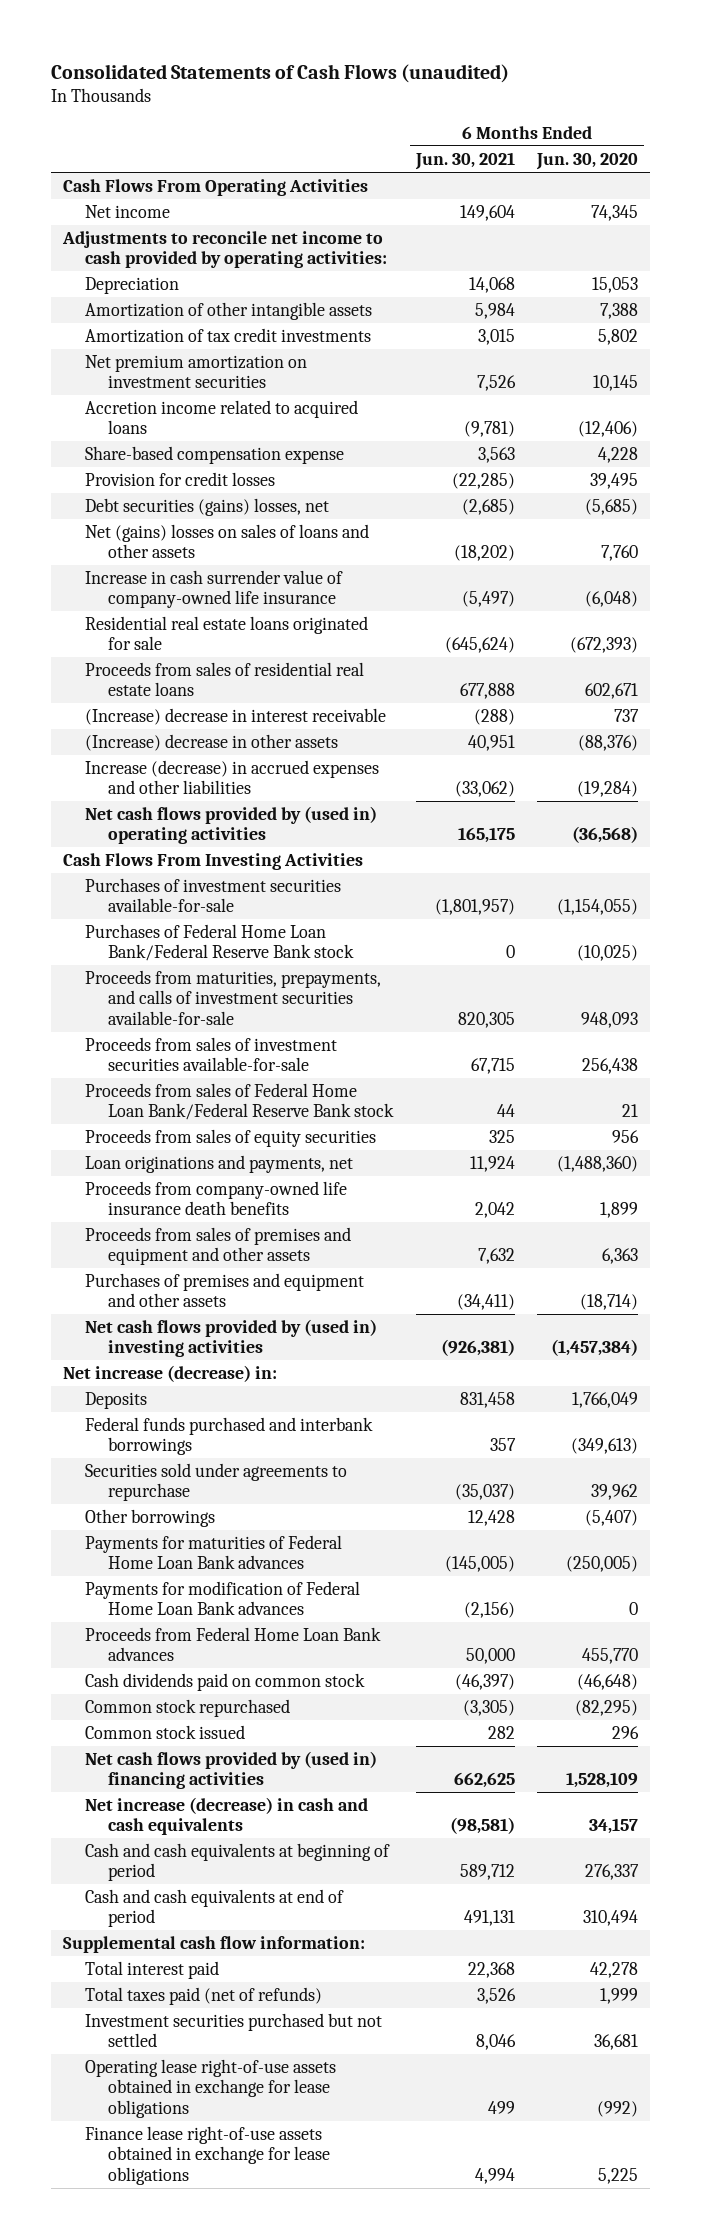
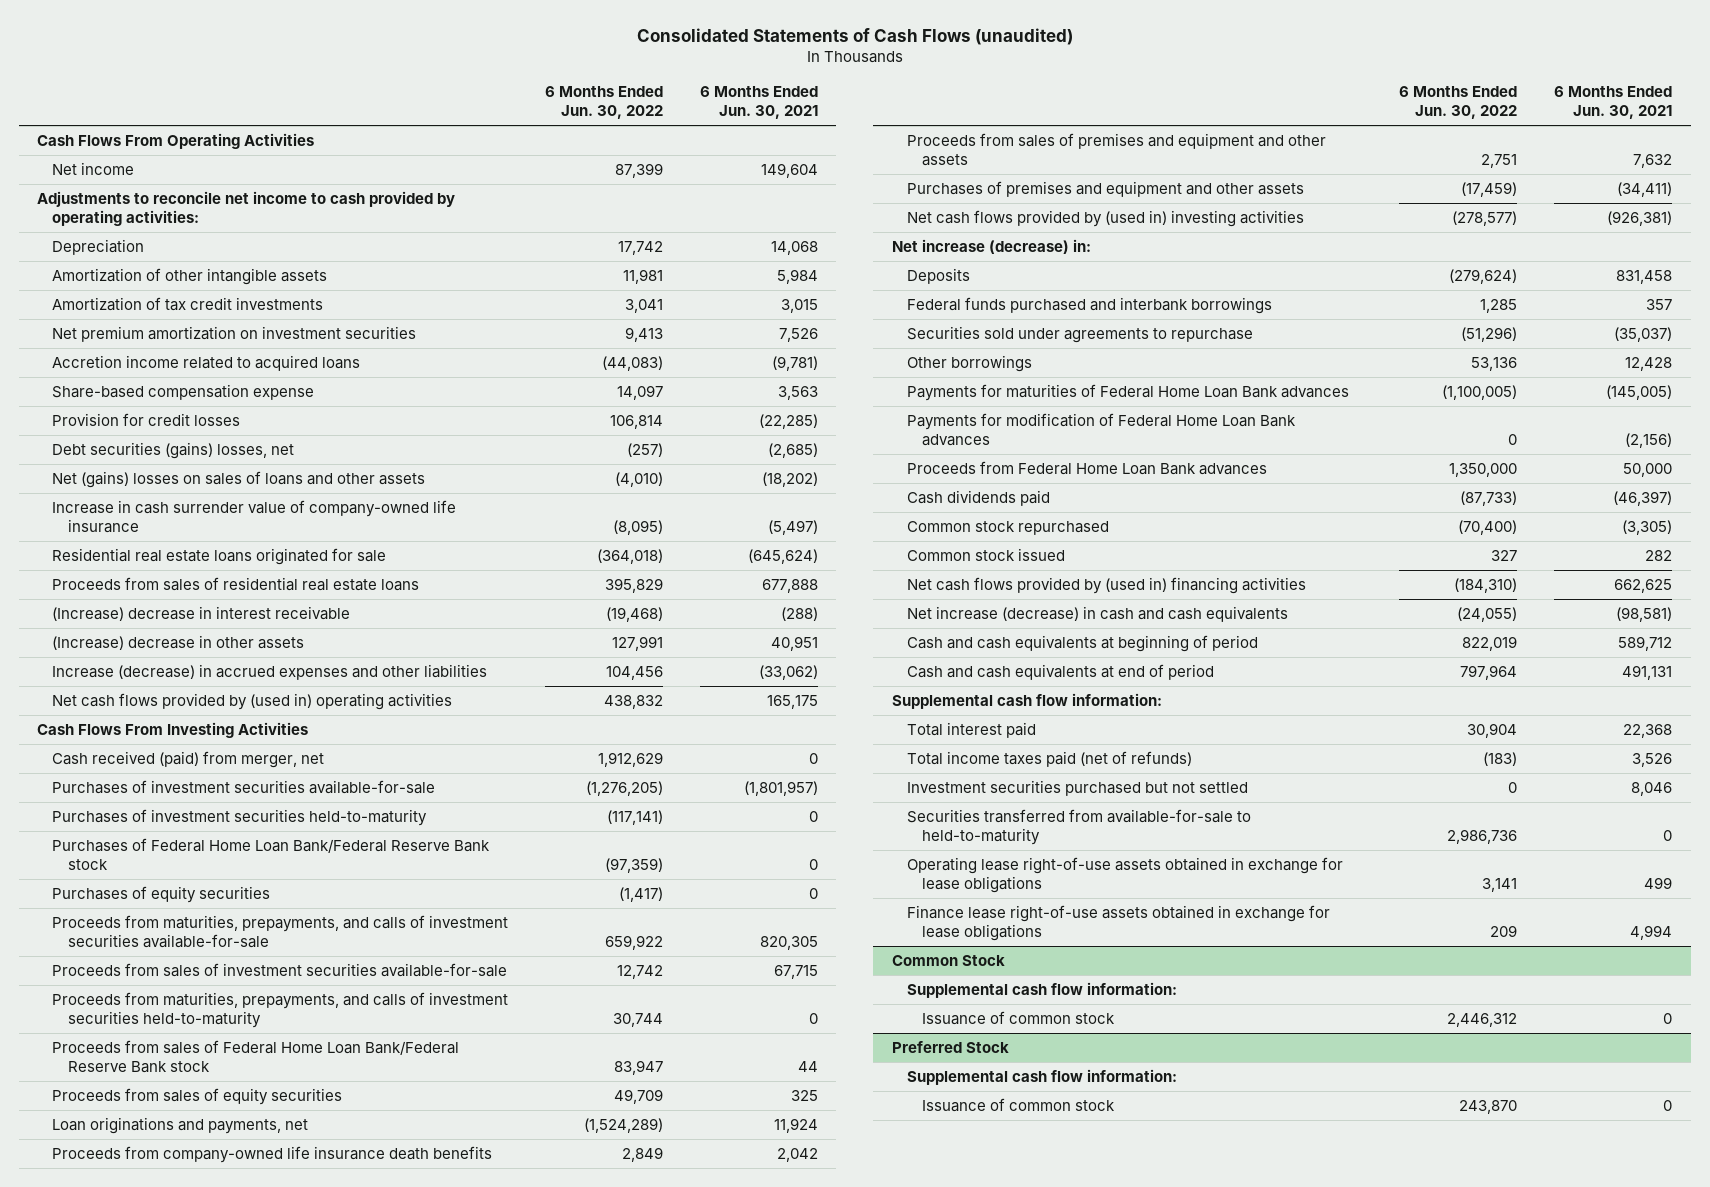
- | 6 Months Ended Jun. 30, 2021 | 6 Months Ended Jun. 30, 2020
+ | 6 Months Ended Jun. 30, 2022 | 6 Months Ended Jun. 30, 2021
+ Cash received (paid) from merger, net | 1,912,629 | 0
+ Purchases of investment securities held-to-maturity | (117,141) | 0
+ Purchases of equity securities | (1,417) | 0
+ Proceeds from maturities, prepayments, and calls of investment securities held-to-maturity | 30,744 | 0
- Cash dividends paid on common stock | (46,397) | (46,648)
+ Cash dividends paid | (87,733) | (46,397)
- Total taxes paid (net of refunds) | 3,526 | 1,999
+ Total income taxes paid (net of refunds) | (183) | 3,526
+ Securities transferred from available-for-sale to held-to-maturity | 2,986,736 | 0
+ Common Stock
+ Supplemental cash flow information:
+ Issuance of common stock | 2,446,312 | 0
+ Preferred Stock
+ Supplemental cash flow information:
+ Issuance of common stock | 243,870 | 0

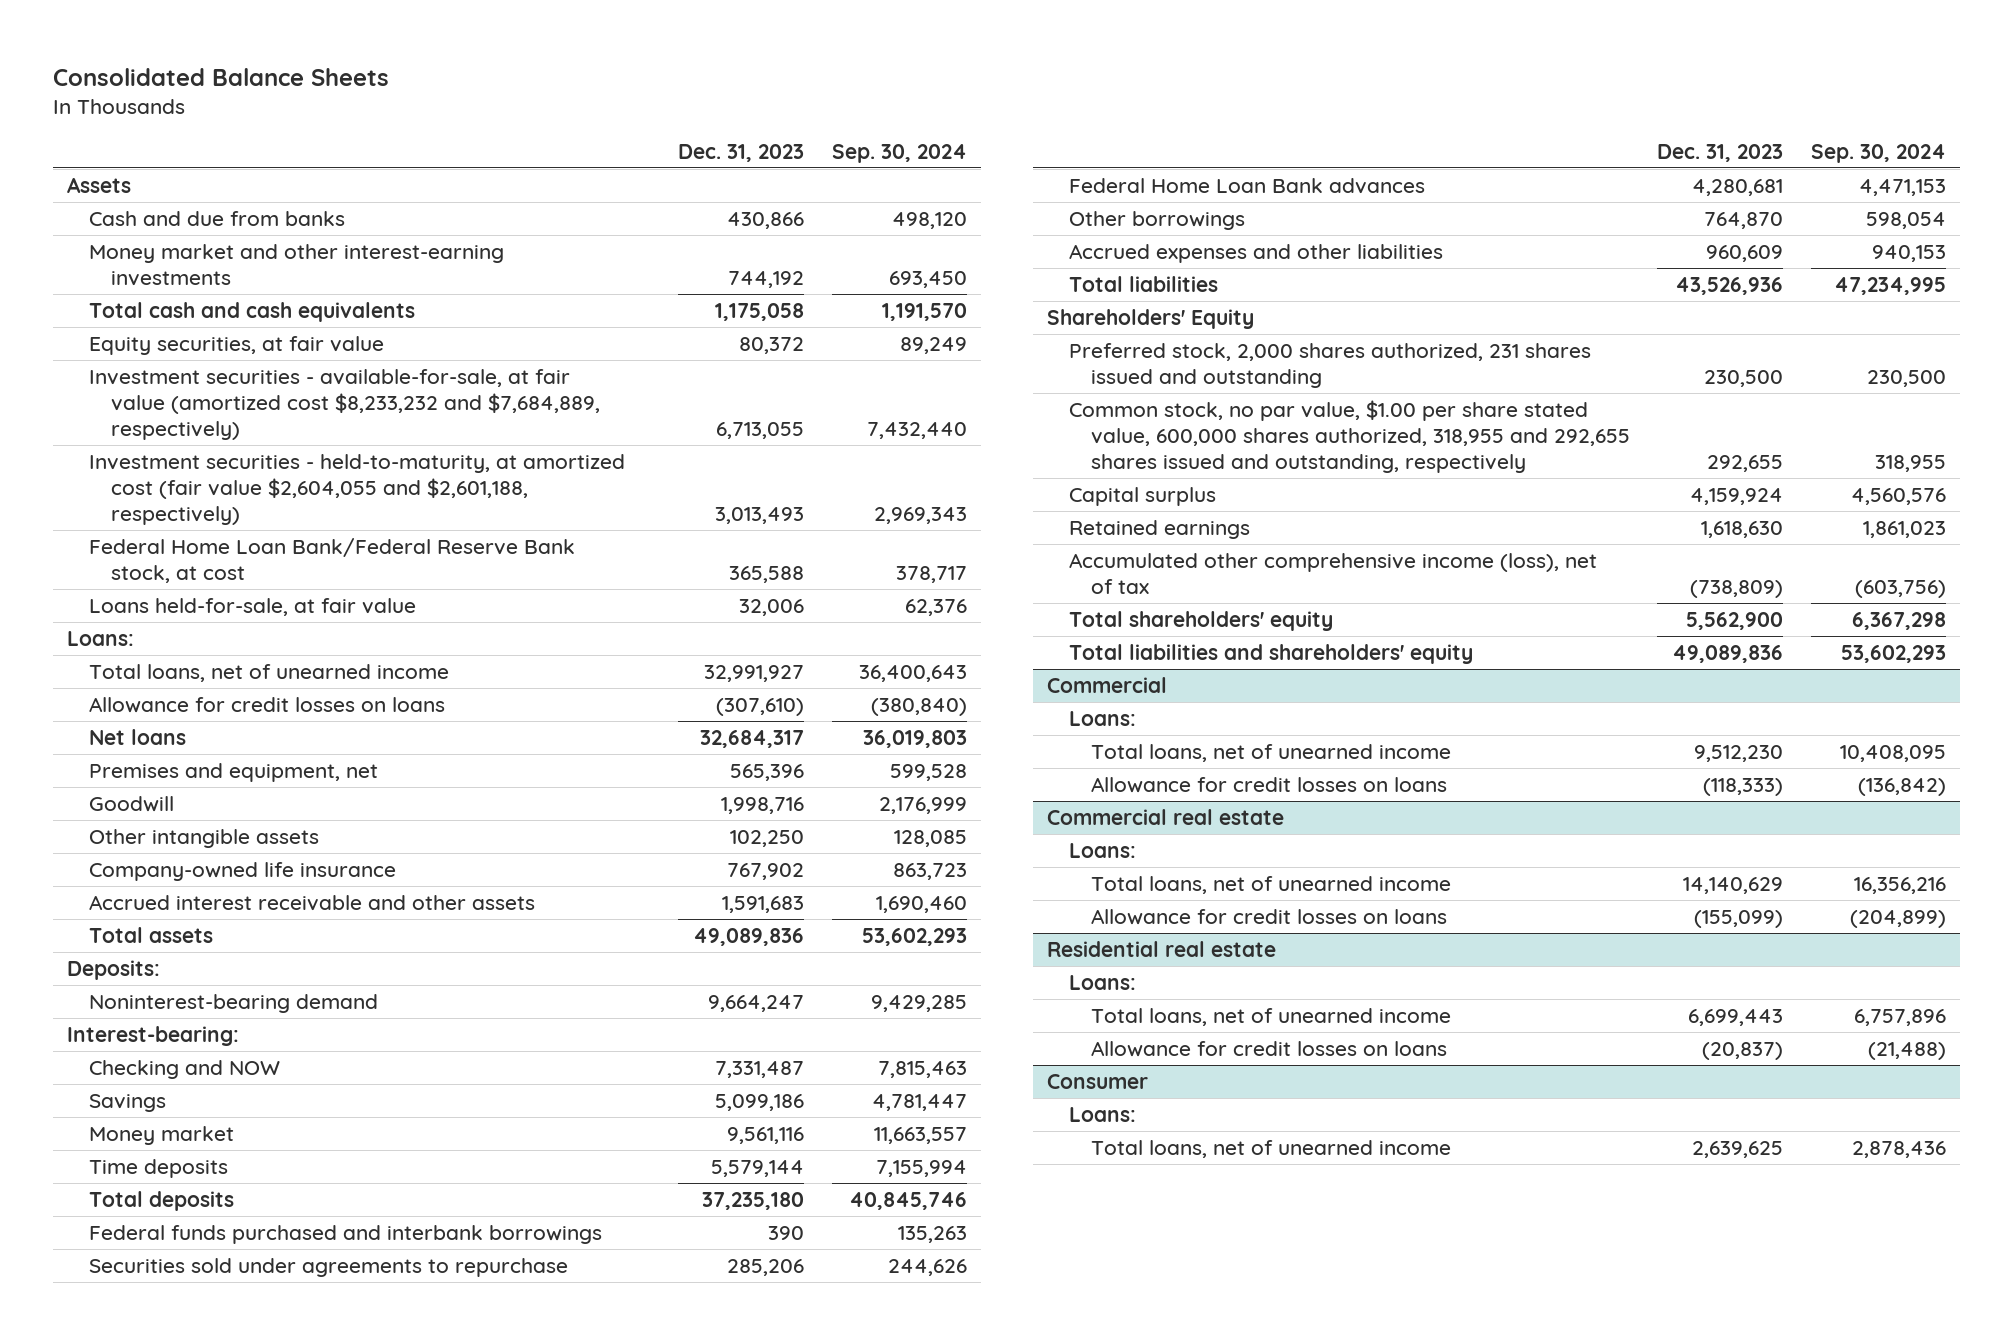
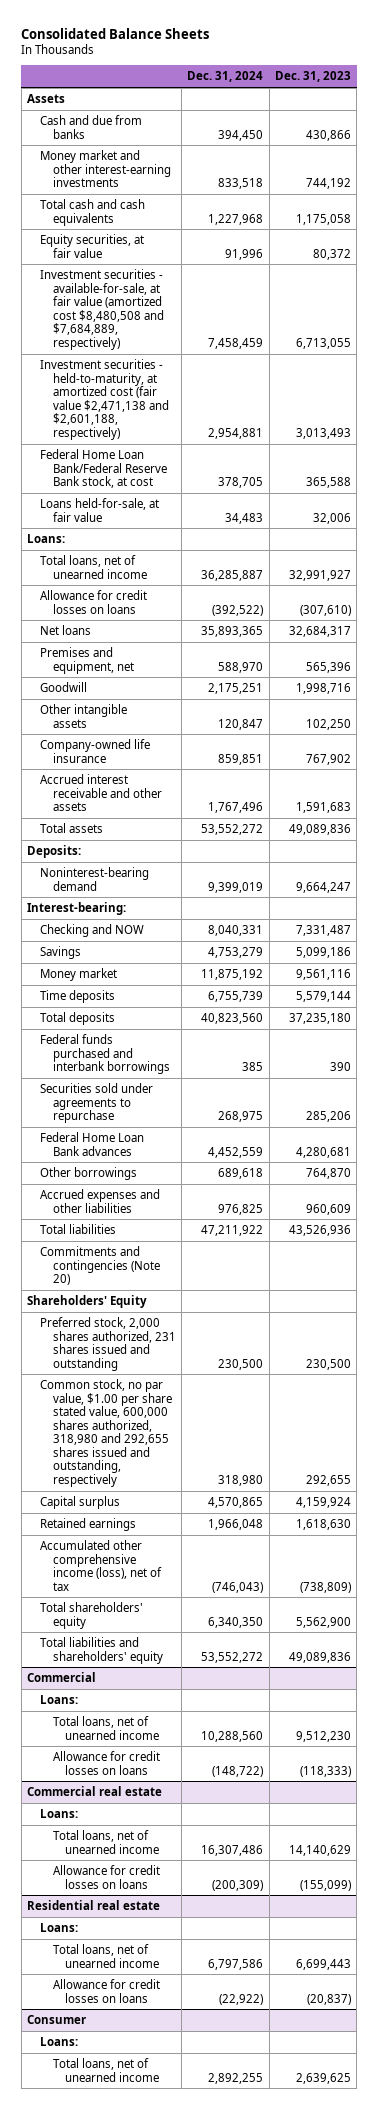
- | Dec. 31, 2023 | Sep. 30, 2024
+ | Dec. 31, 2024 | Dec. 31, 2023
- Investment securities - available-for-sale, at fair value (amortized cost $8,233,232 and $7,684,889, respectively) | 6,713,055 | 7,432,440
- Investment securities - held-to-maturity, at amortized cost (fair value $2,604,055 and $2,601,188, respectively) | 3,013,493 | 2,969,343
+ Investment securities - available-for-sale, at fair value (amortized cost $8,480,508 and $7,684,889, respectively) | 7,458,459 | 6,713,055
+ Investment securities - held-to-maturity, at amortized cost (fair value $2,471,138 and $2,601,188, respectively) | 2,954,881 | 3,013,493
+ Commitments and contingencies (Note 20)
- Common stock, no par value, $1.00 per share stated value, 600,000 shares authorized, 318,955 and 292,655 shares issued and outstanding, respectively | 292,655 | 318,955
+ Common stock, no par value, $1.00 per share stated value, 600,000 shares authorized, 318,980 and 292,655 shares issued and outstanding, respectively | 318,980 | 292,655

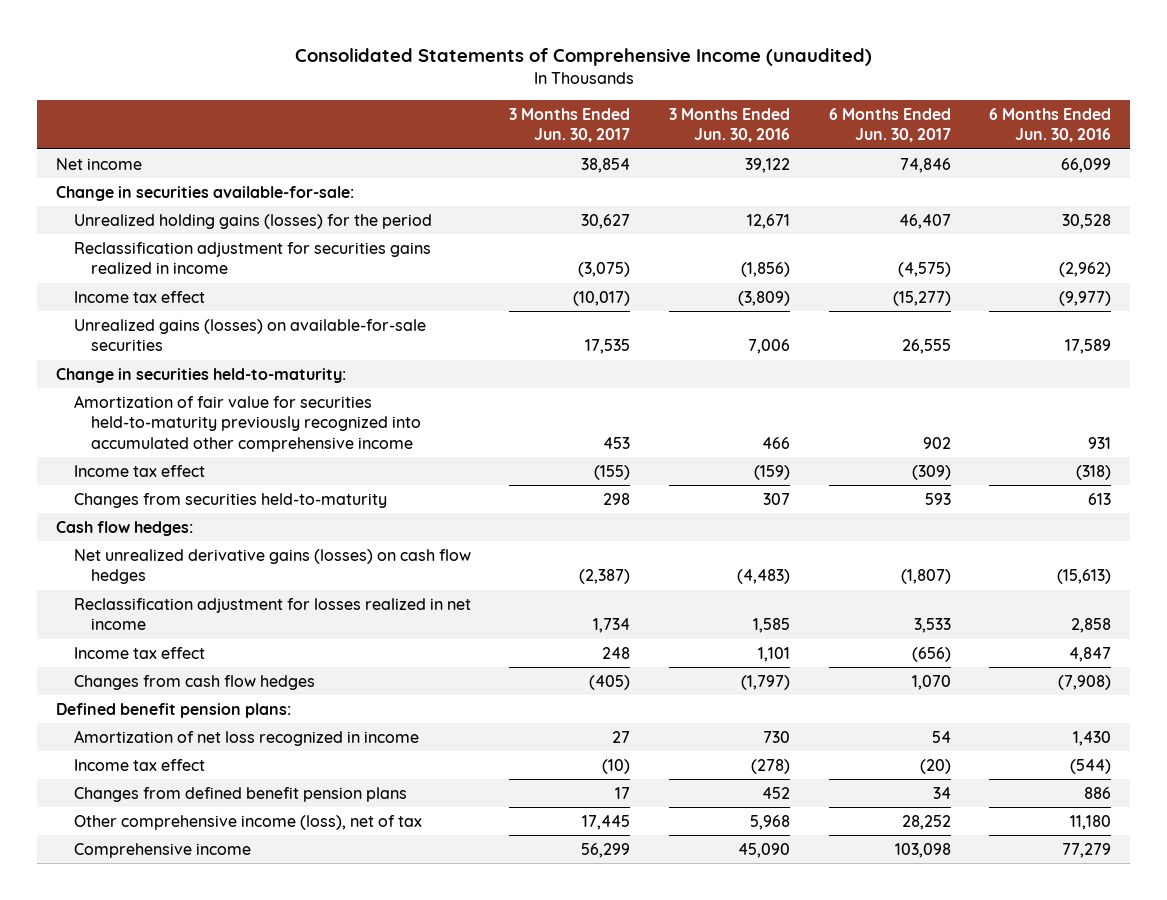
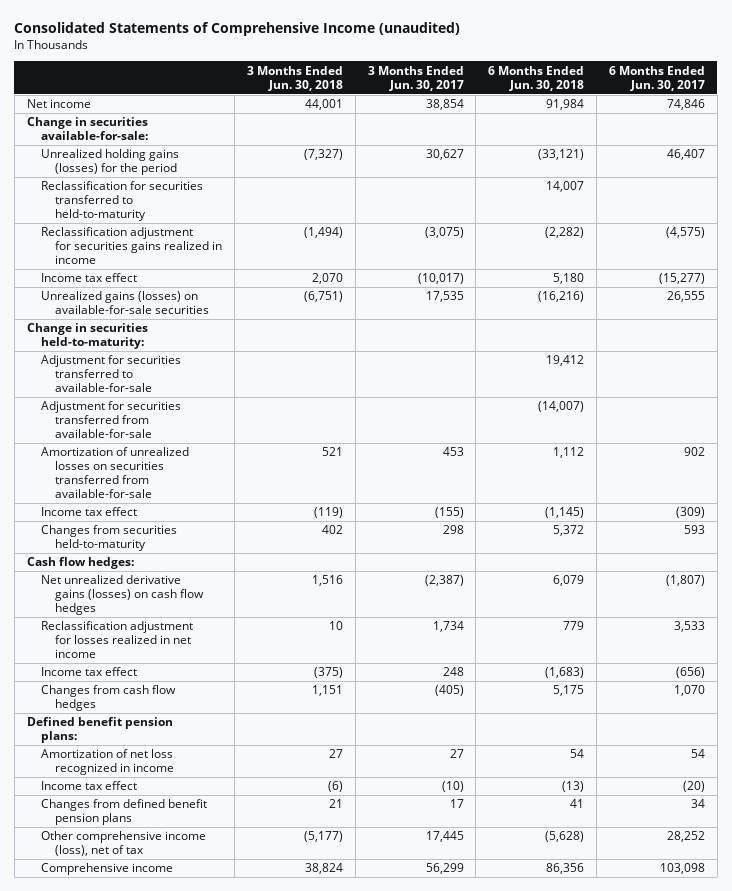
- | 3 Months Ended Jun. 30, 2017 | 3 Months Ended Jun. 30, 2016 | 6 Months Ended Jun. 30, 2017 | 6 Months Ended Jun. 30, 2016
+ | 3 Months Ended Jun. 30, 2018 | 3 Months Ended Jun. 30, 2017 | 6 Months Ended Jun. 30, 2018 | 6 Months Ended Jun. 30, 2017
+ Reclassification for securities transferred to held-to-maturity | | | 14,007 |
- Amortization of fair value for securities held-to-maturity previously recognized into accumulated other comprehensive income | 453 | 466 | 902 | 931
+ Adjustment for securities transferred to available-for-sale | | | 19,412 |
+ Adjustment for securities transferred from available-for-sale | | | (14,007) |
+ Amortization of unrealized losses on securities transferred from available-for-sale | 521 | 453 | 1,112 | 902

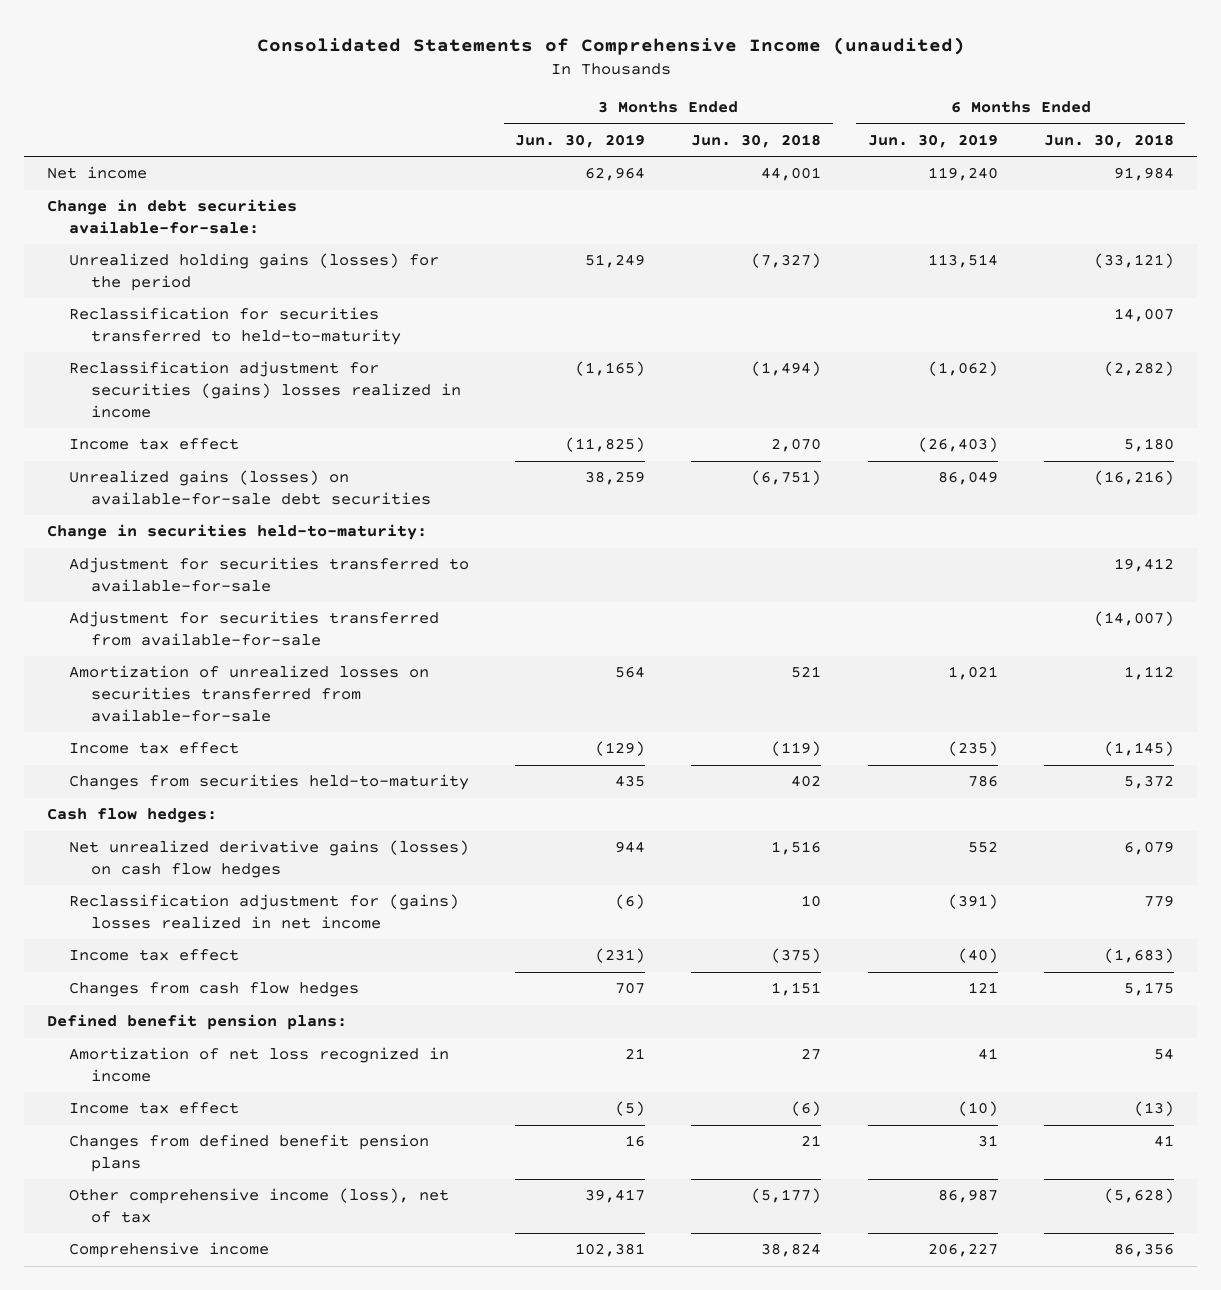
- | 3 Months Ended Jun. 30, 2018 | 3 Months Ended Jun. 30, 2017 | 6 Months Ended Jun. 30, 2018 | 6 Months Ended Jun. 30, 2017
+ | 3 Months Ended Jun. 30, 2019 | 3 Months Ended Jun. 30, 2018 | 6 Months Ended Jun. 30, 2019 | 6 Months Ended Jun. 30, 2018
- Change in securities available-for-sale:
+ Change in debt securities available-for-sale:
- Reclassification adjustment for securities gains realized in income | (1,494) | (3,075) | (2,282) | (4,575)
+ Reclassification adjustment for securities (gains) losses realized in income | (1,165) | (1,494) | (1,062) | (2,282)
- Unrealized gains (losses) on available-for-sale securities | (6,751) | 17,535 | (16,216) | 26,555
+ Unrealized gains (losses) on available-for-sale debt securities | 38,259 | (6,751) | 86,049 | (16,216)
- Reclassification adjustment for losses realized in net income | 10 | 1,734 | 779 | 3,533
+ Reclassification adjustment for (gains) losses realized in net income | (6) | 10 | (391) | 779

